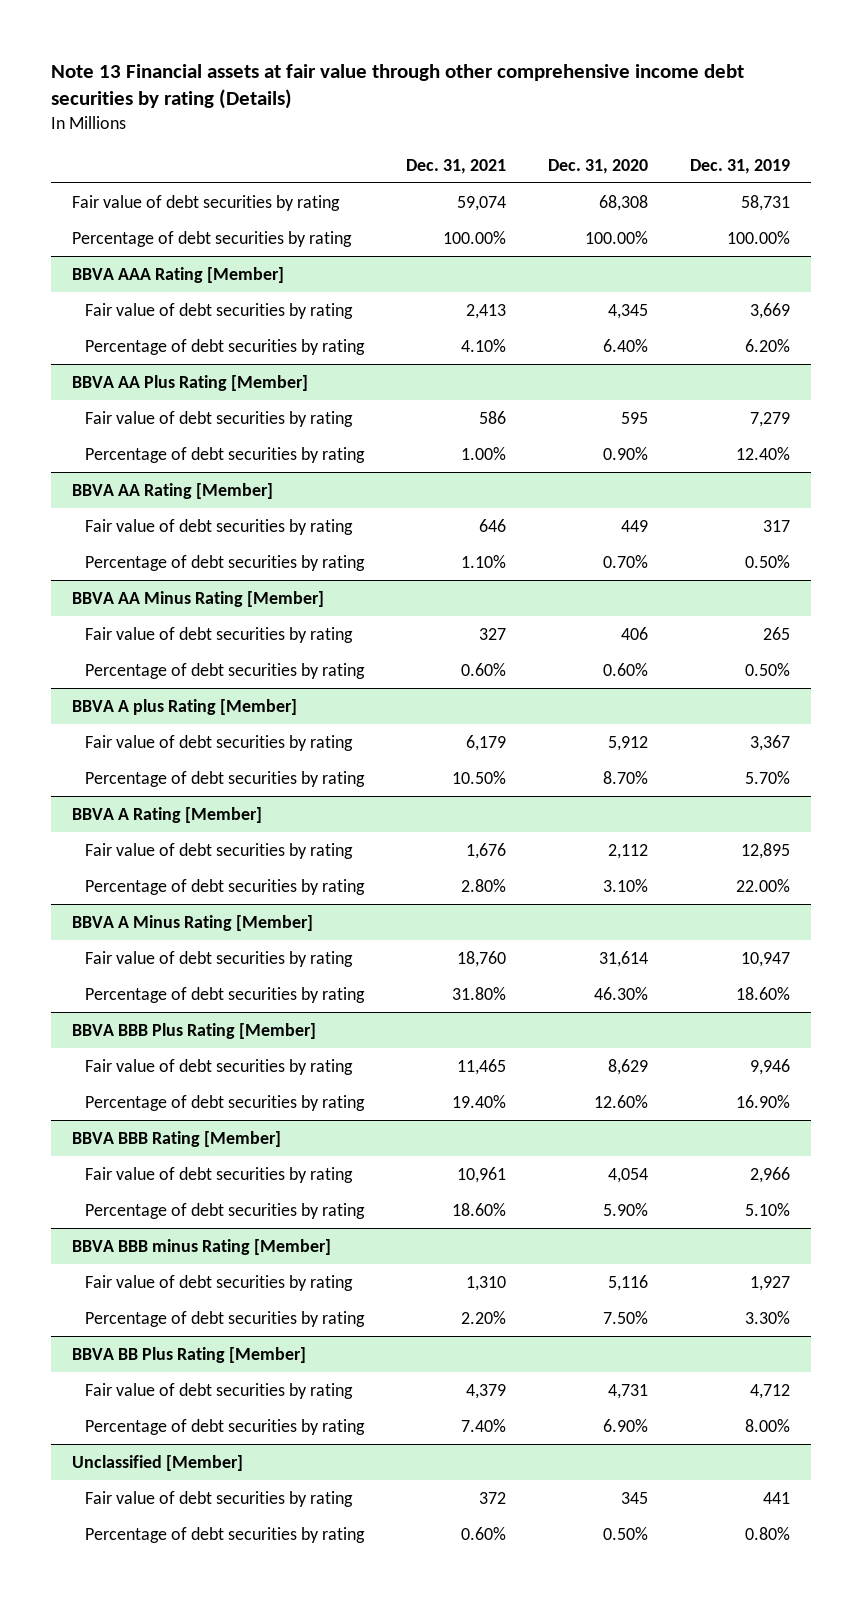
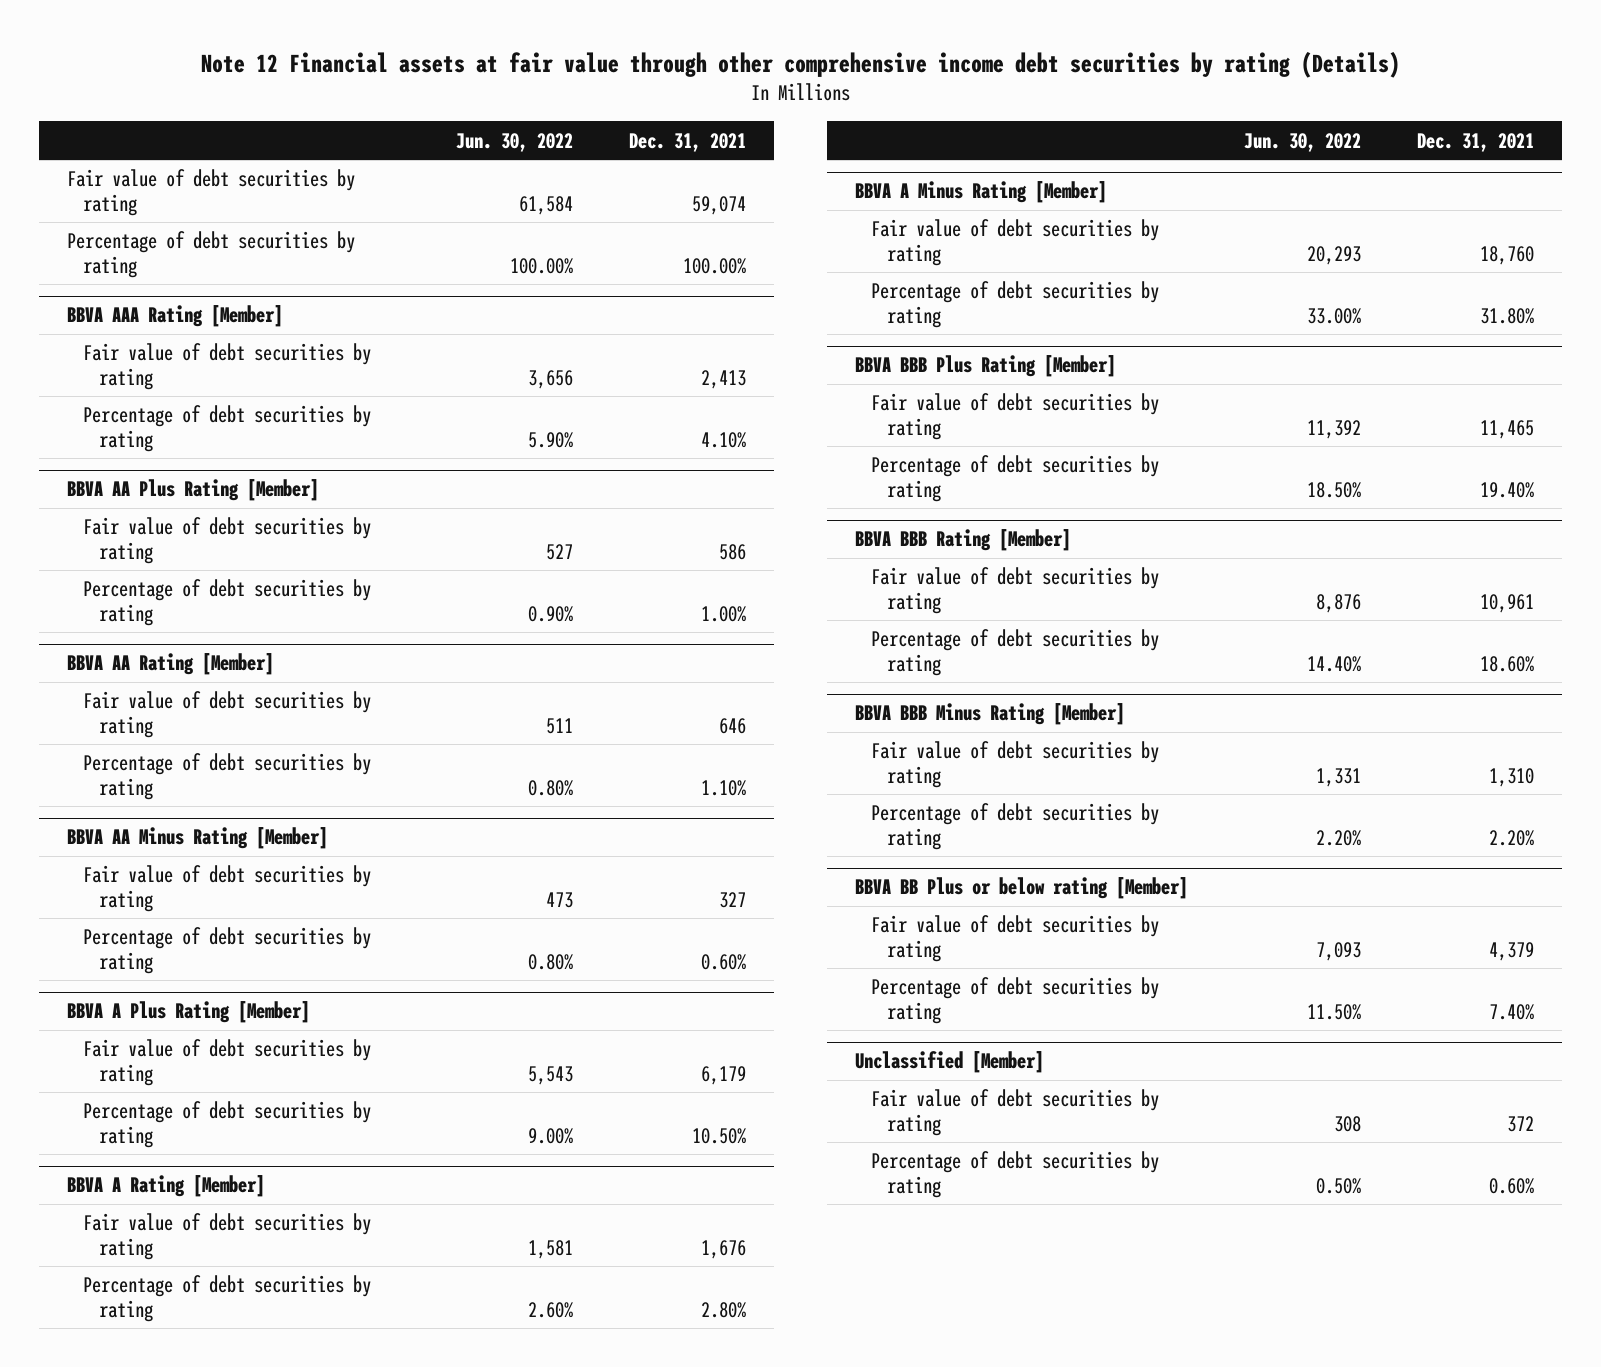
- Note 13 Financial assets at fair value through other comprehensive income debt securities by rating (Details)
+ Note 12 Financial assets at fair value through other comprehensive income debt securities by rating (Details)
- | Dec. 31, 2021 | Dec. 31, 2020 | Dec. 31, 2019
+ | Jun. 30, 2022 | Dec. 31, 2021
- BBVA A plus Rating [Member]
+ BBVA A Plus Rating [Member]
- BBVA BBB minus Rating [Member]
+ BBVA BBB Minus Rating [Member]
- BBVA BB Plus Rating [Member]
+ BBVA BB Plus or below rating [Member]

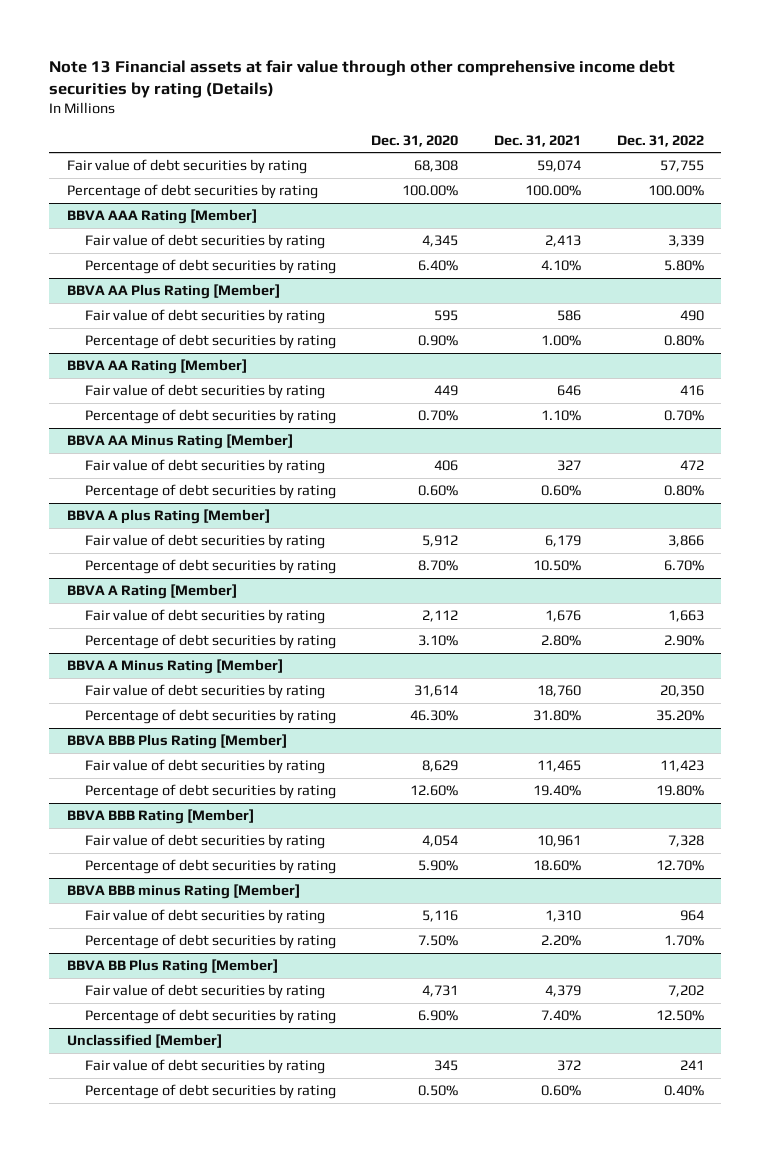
- Note 12 Financial assets at fair value through other comprehensive income debt securities by rating (Details)
+ Note 13 Financial assets at fair value through other comprehensive income debt securities by rating (Details)
- | Jun. 30, 2022 | Dec. 31, 2021
+ | Dec. 31, 2020 | Dec. 31, 2021 | Dec. 31, 2022
- BBVA A Plus Rating [Member]
+ BBVA A plus Rating [Member]
- BBVA BBB Minus Rating [Member]
+ BBVA BBB minus Rating [Member]
- BBVA BB Plus or below rating [Member]
+ BBVA BB Plus Rating [Member]

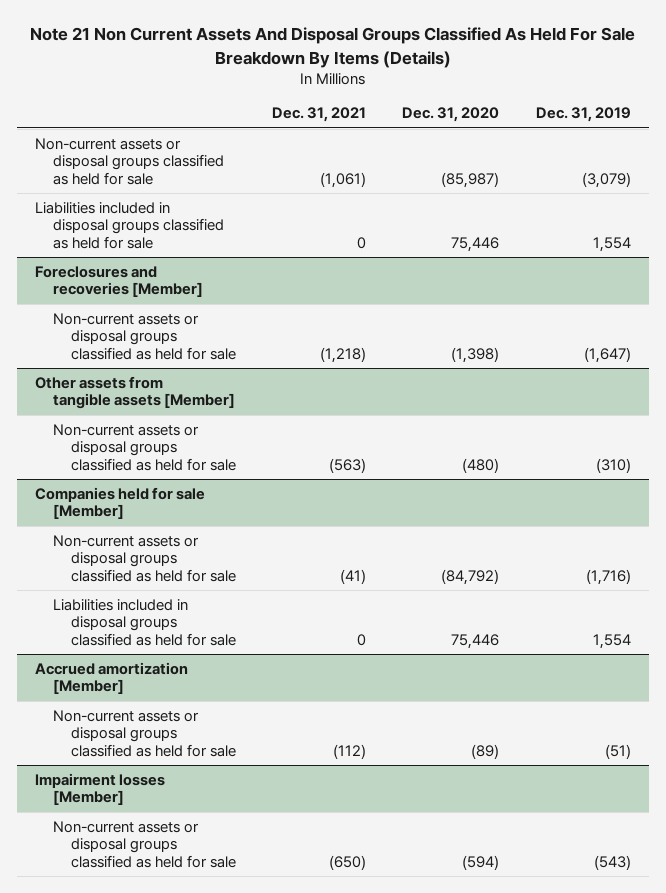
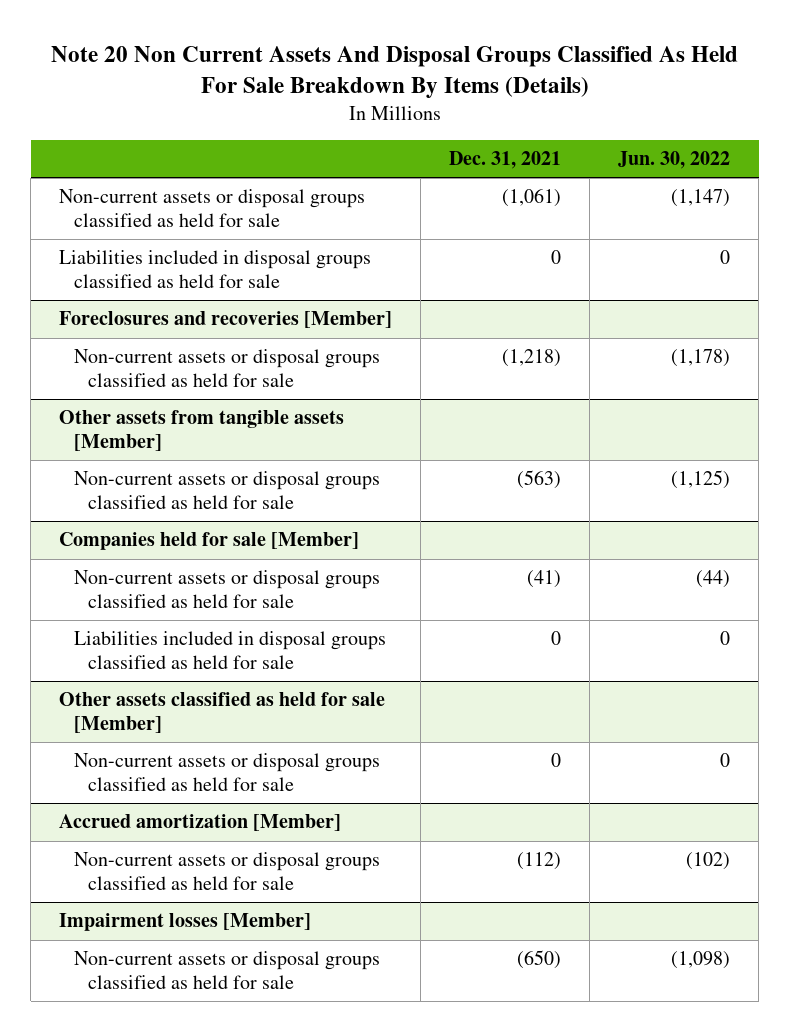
- Note 21 Non Current Assets And Disposal Groups Classified As Held For Sale Breakdown By Items (Details)
+ Note 20 Non Current Assets And Disposal Groups Classified As Held For Sale Breakdown By Items (Details)
- | Dec. 31, 2021 | Dec. 31, 2020 | Dec. 31, 2019
+ | Dec. 31, 2021 | Jun. 30, 2022
+ Other assets classified as held for sale [Member]
+ Non-current assets or disposal groups classified as held for sale | 0 | 0

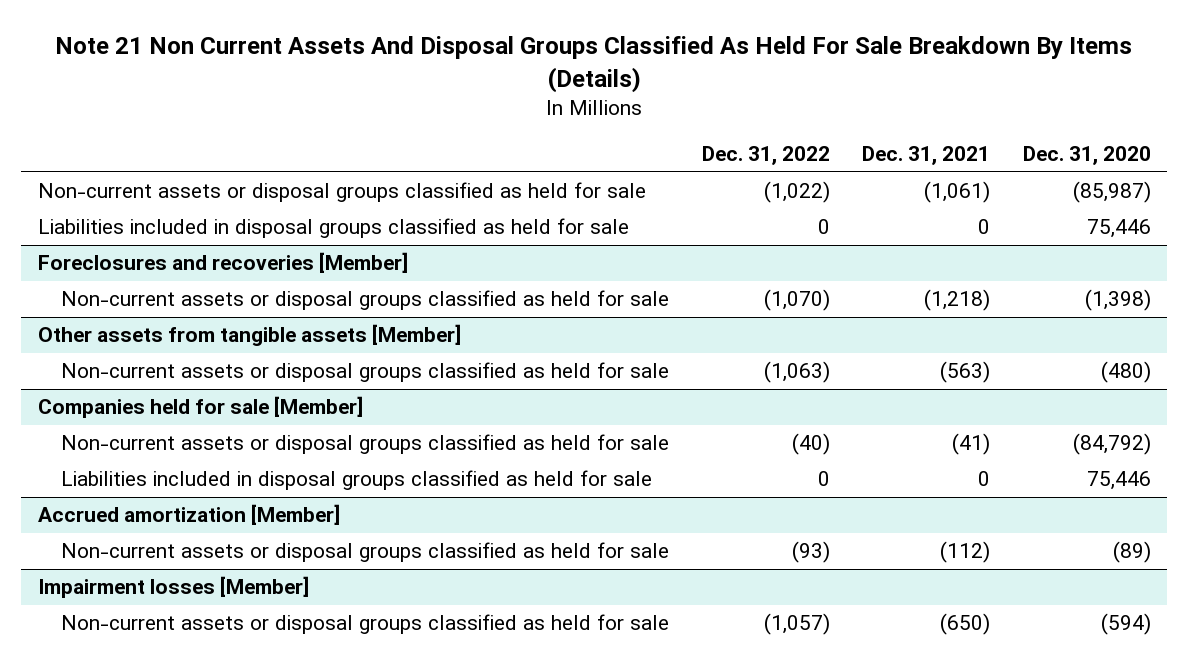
- Note 20 Non Current Assets And Disposal Groups Classified As Held For Sale Breakdown By Items (Details)
+ Note 21 Non Current Assets And Disposal Groups Classified As Held For Sale Breakdown By Items (Details)
- | Dec. 31, 2021 | Jun. 30, 2022
+ | Dec. 31, 2022 | Dec. 31, 2021 | Dec. 31, 2020
- Other assets classified as held for sale [Member]
- Non-current assets or disposal groups classified as held for sale | 0 | 0

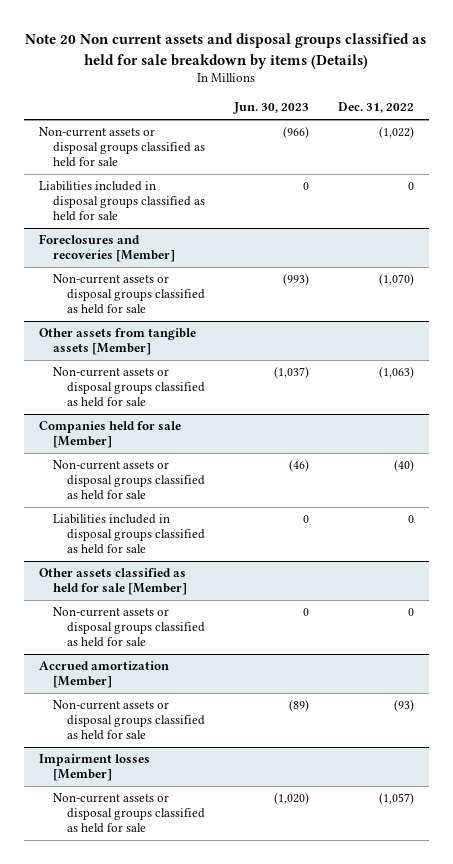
- Note 21 Non Current Assets And Disposal Groups Classified As Held For Sale Breakdown By Items (Details)
+ Note 20 Non current assets and disposal groups classified as held for sale breakdown by items (Details)
- | Dec. 31, 2022 | Dec. 31, 2021 | Dec. 31, 2020
+ | Jun. 30, 2023 | Dec. 31, 2022
+ Other assets classified as held for sale [Member]
+ Non-current assets or disposal groups classified as held for sale | 0 | 0

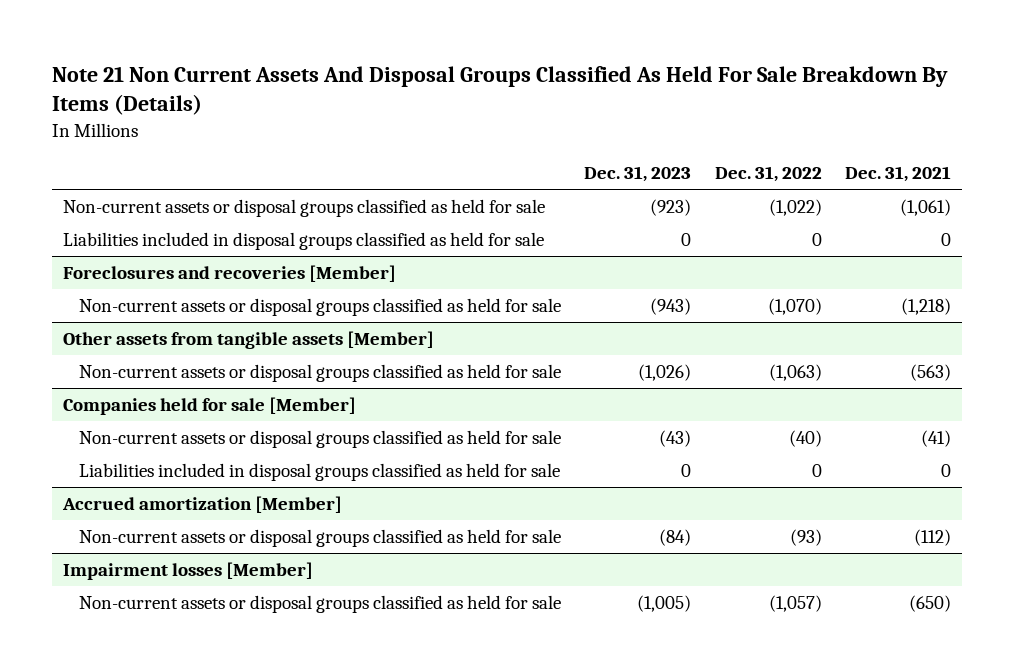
- Note 20 Non current assets and disposal groups classified as held for sale breakdown by items (Details)
+ Note 21 Non Current Assets And Disposal Groups Classified As Held For Sale Breakdown By Items (Details)
- | Jun. 30, 2023 | Dec. 31, 2022
+ | Dec. 31, 2023 | Dec. 31, 2022 | Dec. 31, 2021
- Other assets classified as held for sale [Member]
- Non-current assets or disposal groups classified as held for sale | 0 | 0

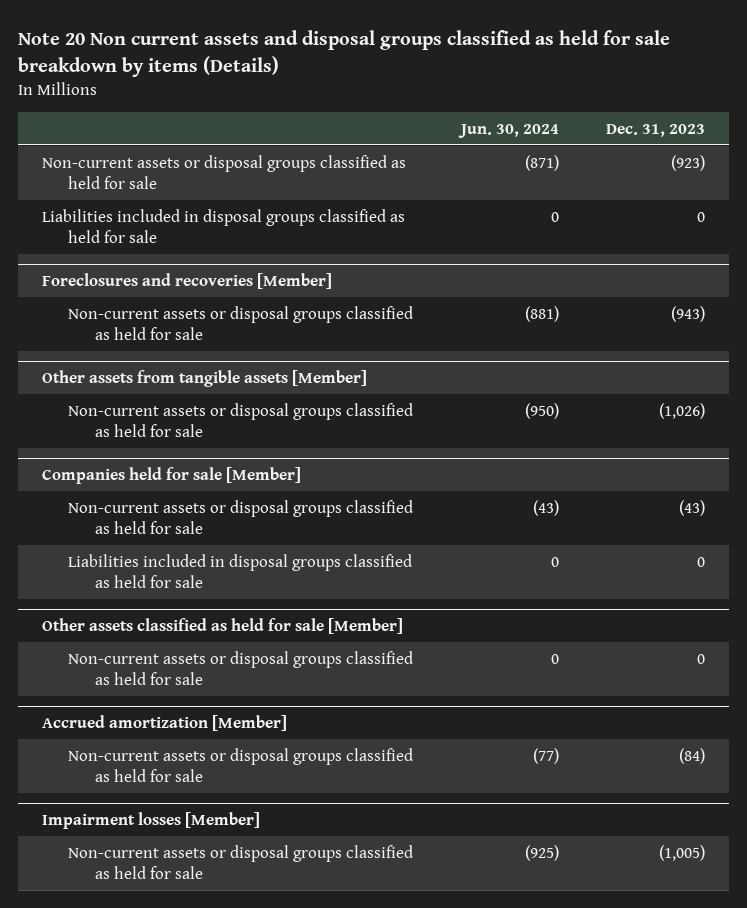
- Note 21 Non Current Assets And Disposal Groups Classified As Held For Sale Breakdown By Items (Details)
+ Note 20 Non current assets and disposal groups classified as held for sale breakdown by items (Details)
- | Dec. 31, 2023 | Dec. 31, 2022 | Dec. 31, 2021
+ | Jun. 30, 2024 | Dec. 31, 2023
+ Other assets classified as held for sale [Member]
+ Non-current assets or disposal groups classified as held for sale | 0 | 0

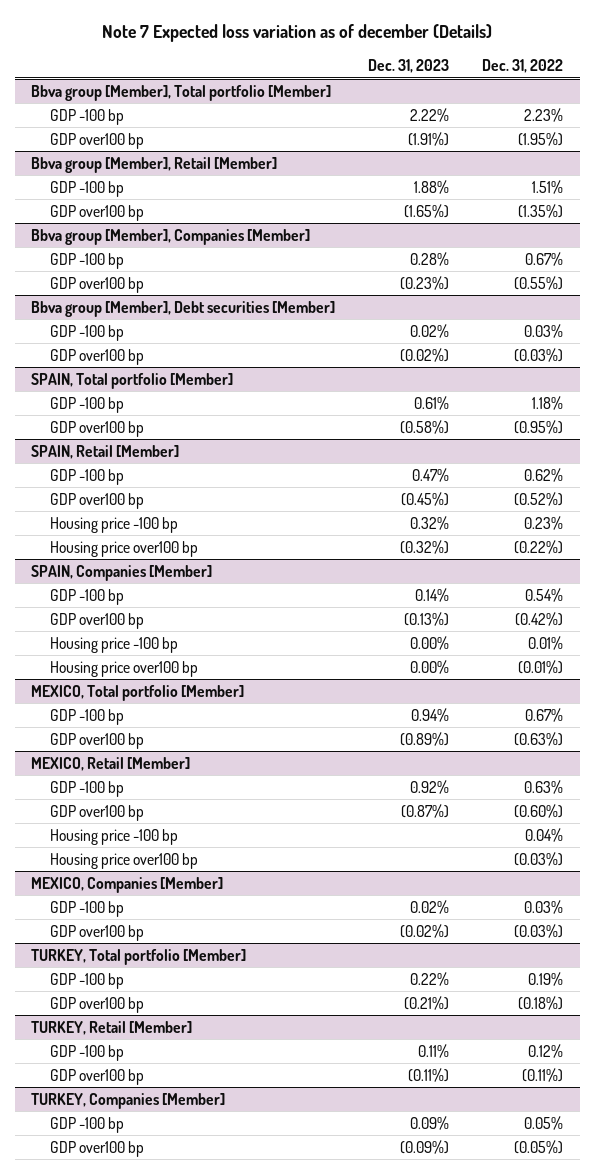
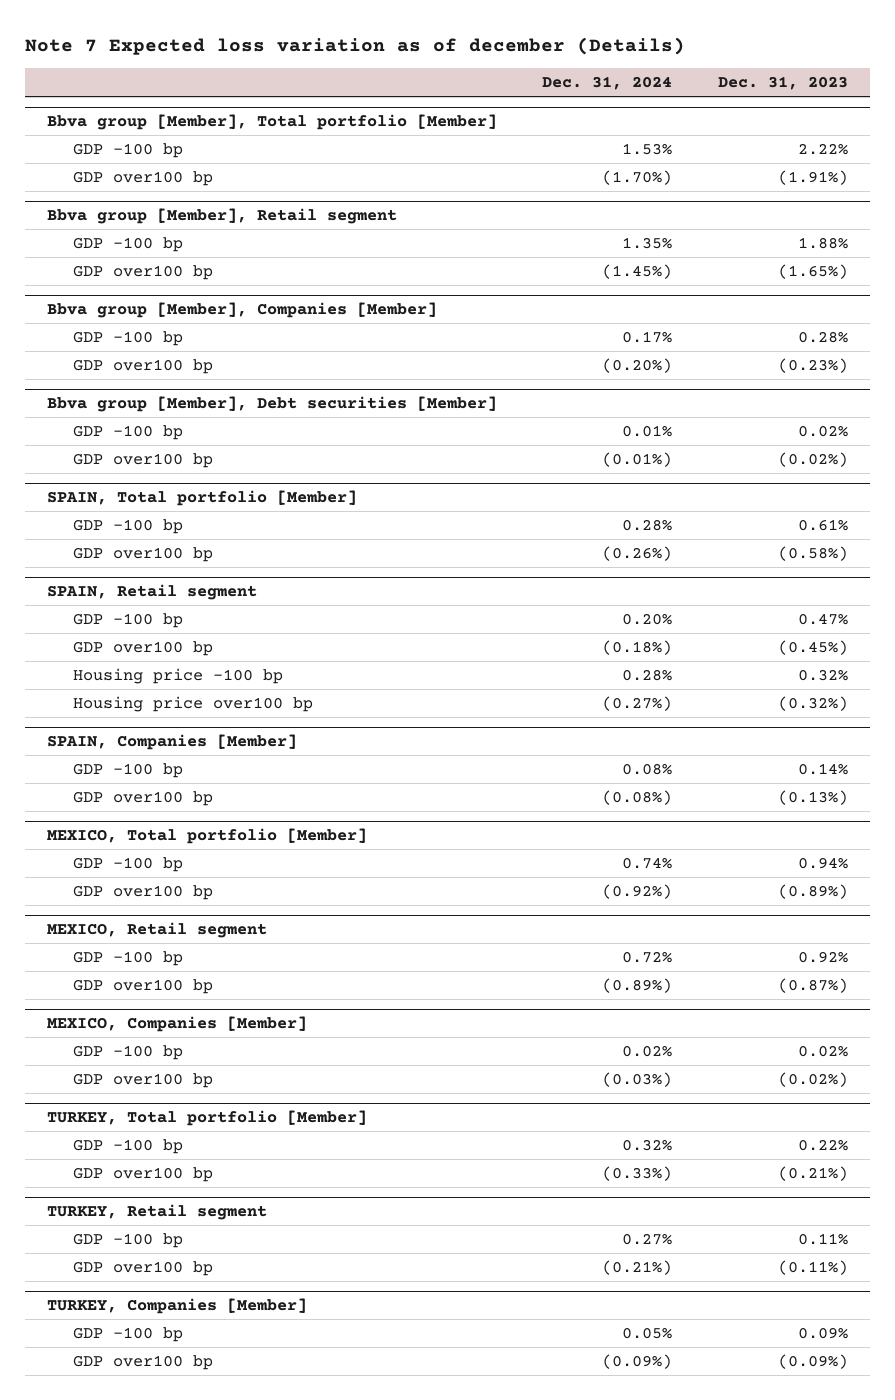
- | Dec. 31, 2023 | Dec. 31, 2022
+ | Dec. 31, 2024 | Dec. 31, 2023
- Bbva group [Member], Retail [Member]
+ Bbva group [Member], Retail segment
- SPAIN, Retail [Member]
+ SPAIN, Retail segment
@ SPAIN, Companies [Member]
- Housing price -100 bp | 0.00% | 0.01%
- Housing price over100 bp | 0.00% | (0.01%)
- MEXICO, Retail [Member]
+ MEXICO, Retail segment
- Housing price -100 bp | | 0.04%
- Housing price over100 bp | | (0.03%)
- TURKEY, Retail [Member]
+ TURKEY, Retail segment

